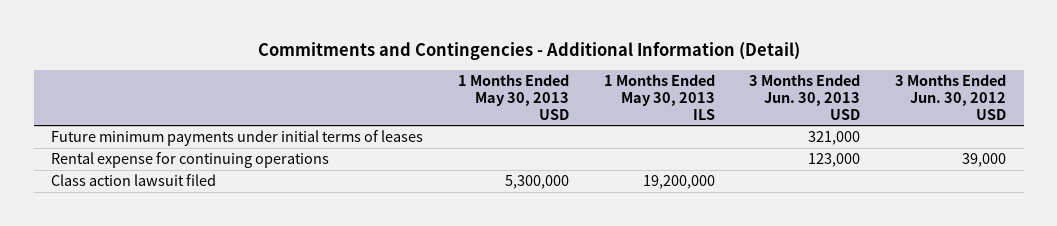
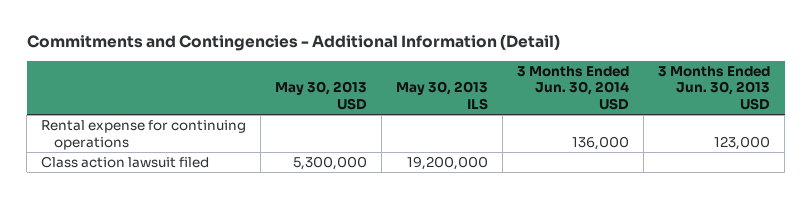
- | 1 Months Ended May 30, 2013 USD | 1 Months Ended May 30, 2013 ILS | 3 Months Ended Jun. 30, 2013 USD | 3 Months Ended Jun. 30, 2012 USD
+ | May 30, 2013 USD | May 30, 2013 ILS | 3 Months Ended Jun. 30, 2014 USD | 3 Months Ended Jun. 30, 2013 USD
- Future minimum payments under initial terms of leases | | | 321,000 |

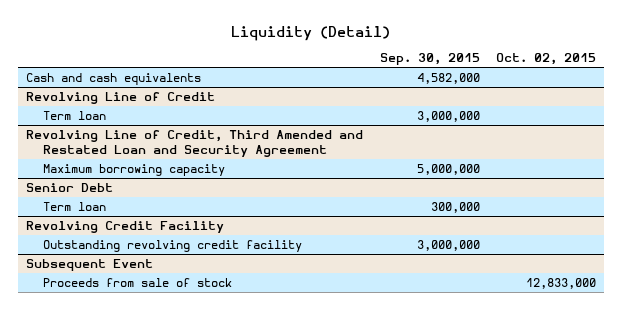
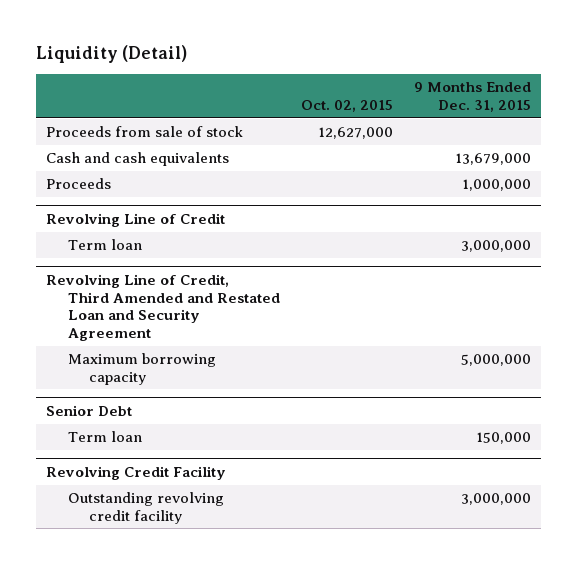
- | Sep. 30, 2015 | Oct. 02, 2015
+ | Oct. 02, 2015 | 9 Months Ended Dec. 31, 2015
+ Proceeds from sale of stock | 12,627,000 |
+ Proceeds | | 1,000,000
- Subsequent Event
- Proceeds from sale of stock | | 12,833,000

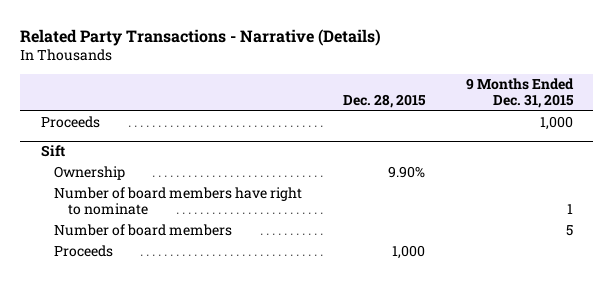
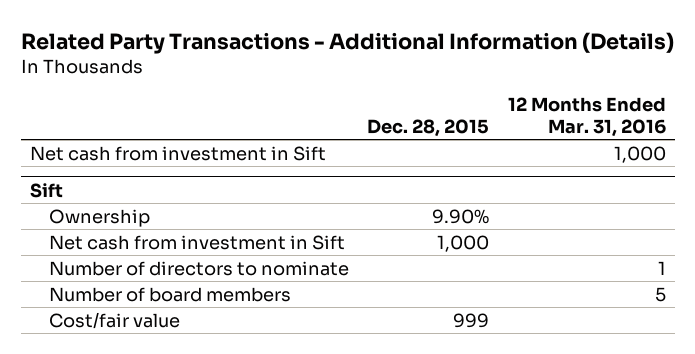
- Related Party Transactions - Narrative (Details)
+ Related Party Transactions - Additional Information (Details)
- | Dec. 28, 2015 | 9 Months Ended Dec. 31, 2015
+ | Dec. 28, 2015 | 12 Months Ended Mar. 31, 2016
- Proceeds | | 1,000
+ Net cash from investment in Sift | | 1,000
@ Sift
- Number of board members have right to nominate | | 1
+ Net cash from investment in Sift | 1,000 |
+ Number of directors to nominate | | 1
- Proceeds | 1,000 |
+ Cost/fair value | 999 |

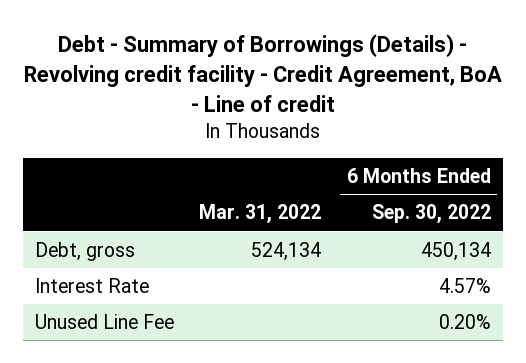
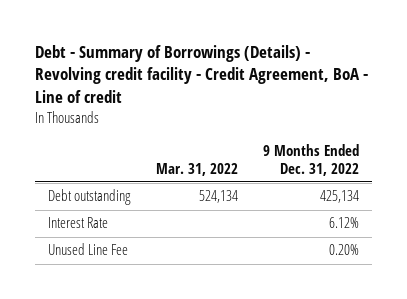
- | Mar. 31, 2022 | 6 Months Ended Sep. 30, 2022
+ | Mar. 31, 2022 | 9 Months Ended Dec. 31, 2022
- Debt, gross | 524,134 | 450,134
+ Debt outstanding | 524,134 | 425,134

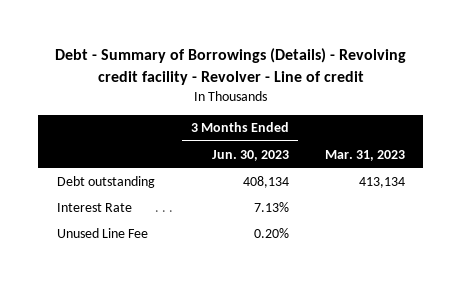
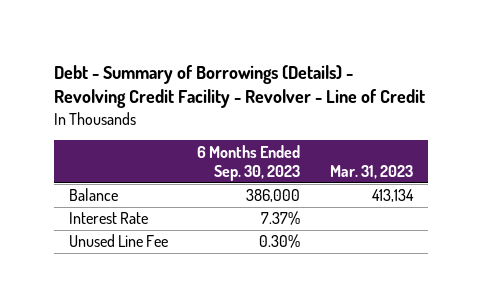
- Debt - Summary of Borrowings (Details) - Revolving credit facility - Revolver - Line of credit
+ Debt - Summary of Borrowings (Details) - Revolving Credit Facility - Revolver - Line of Credit
- | 3 Months Ended Jun. 30, 2023 | Mar. 31, 2023
+ | 6 Months Ended Sep. 30, 2023 | Mar. 31, 2023
- Debt outstanding | 408,134 | 413,134
+ Balance | 386,000 | 413,134

